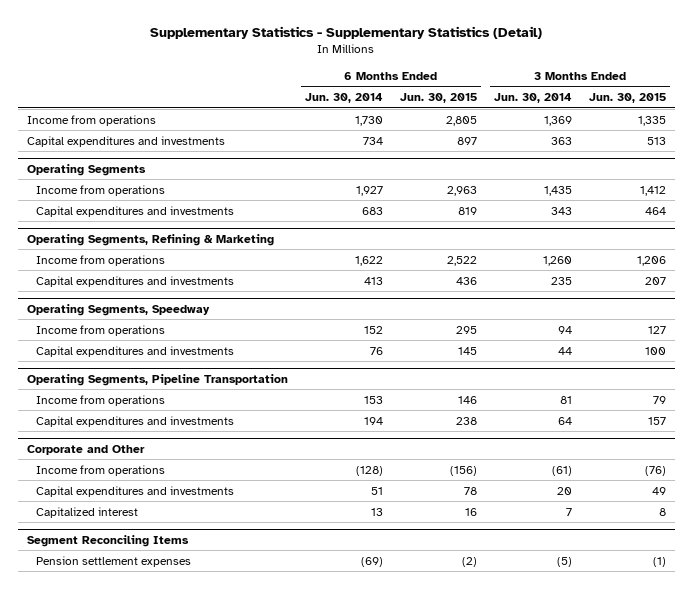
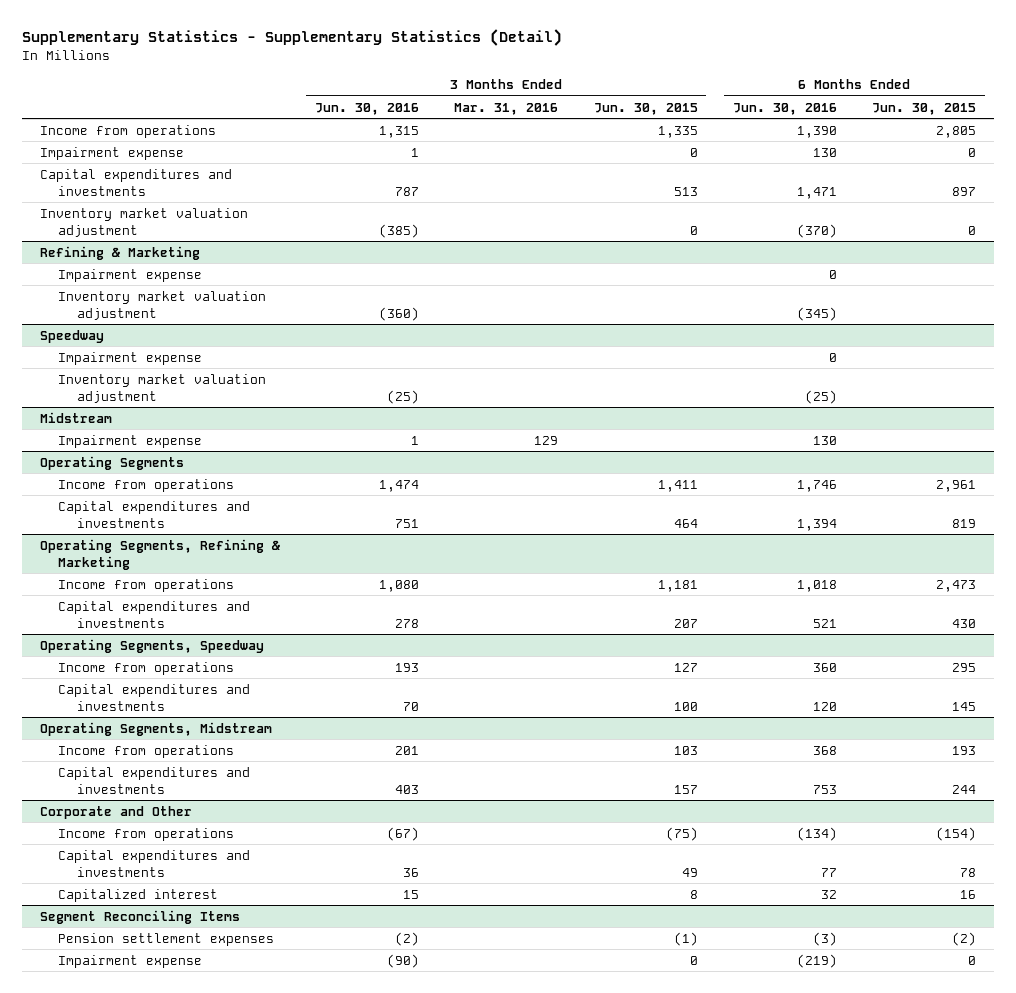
- | 6 Months Ended Jun. 30, 2014 | 6 Months Ended Jun. 30, 2015 | 3 Months Ended Jun. 30, 2014 | 3 Months Ended Jun. 30, 2015
+ | 3 Months Ended Jun. 30, 2016 | 3 Months Ended Mar. 31, 2016 | 3 Months Ended Jun. 30, 2015 | 6 Months Ended Jun. 30, 2016 | 6 Months Ended Jun. 30, 2015
+ Impairment expense | 1 | | 0 | 130 | 0
+ Inventory market valuation adjustment | (385) | | 0 | (370) | 0
+ Refining & Marketing
+ Impairment expense | | | | 0 |
+ Inventory market valuation adjustment | (360) | | | (345) |
+ Speedway
+ Impairment expense | | | | 0 |
+ Inventory market valuation adjustment | (25) | | | (25) |
+ Midstream
+ Impairment expense | 1 | 129 | | 130 |
@ Operating Segments
- Income from operations | 1,927 | 2,963 | 1,435 | 1,412
+ Income from operations | 1,474 | | 1,411 | 1,746 | 2,961
@ Operating Segments, Refining & Marketing
- Income from operations | 1,622 | 2,522 | 1,260 | 1,206
- Capital expenditures and investments | 413 | 436 | 235 | 207
+ Income from operations | 1,080 | | 1,181 | 1,018 | 2,473
+ Capital expenditures and investments | 278 | | 207 | 521 | 430
- Operating Segments, Pipeline Transportation
- Income from operations | 153 | 146 | 81 | 79
- Capital expenditures and investments | 194 | 238 | 64 | 157
+ Operating Segments, Midstream
+ Income from operations | 201 | | 103 | 368 | 193
+ Capital expenditures and investments | 403 | | 157 | 753 | 244
@ Corporate and Other
- Income from operations | (128) | (156) | (61) | (76)
+ Income from operations | (67) | | (75) | (134) | (154)
@ Segment Reconciling Items
+ Impairment expense | (90) | | 0 | (219) | 0

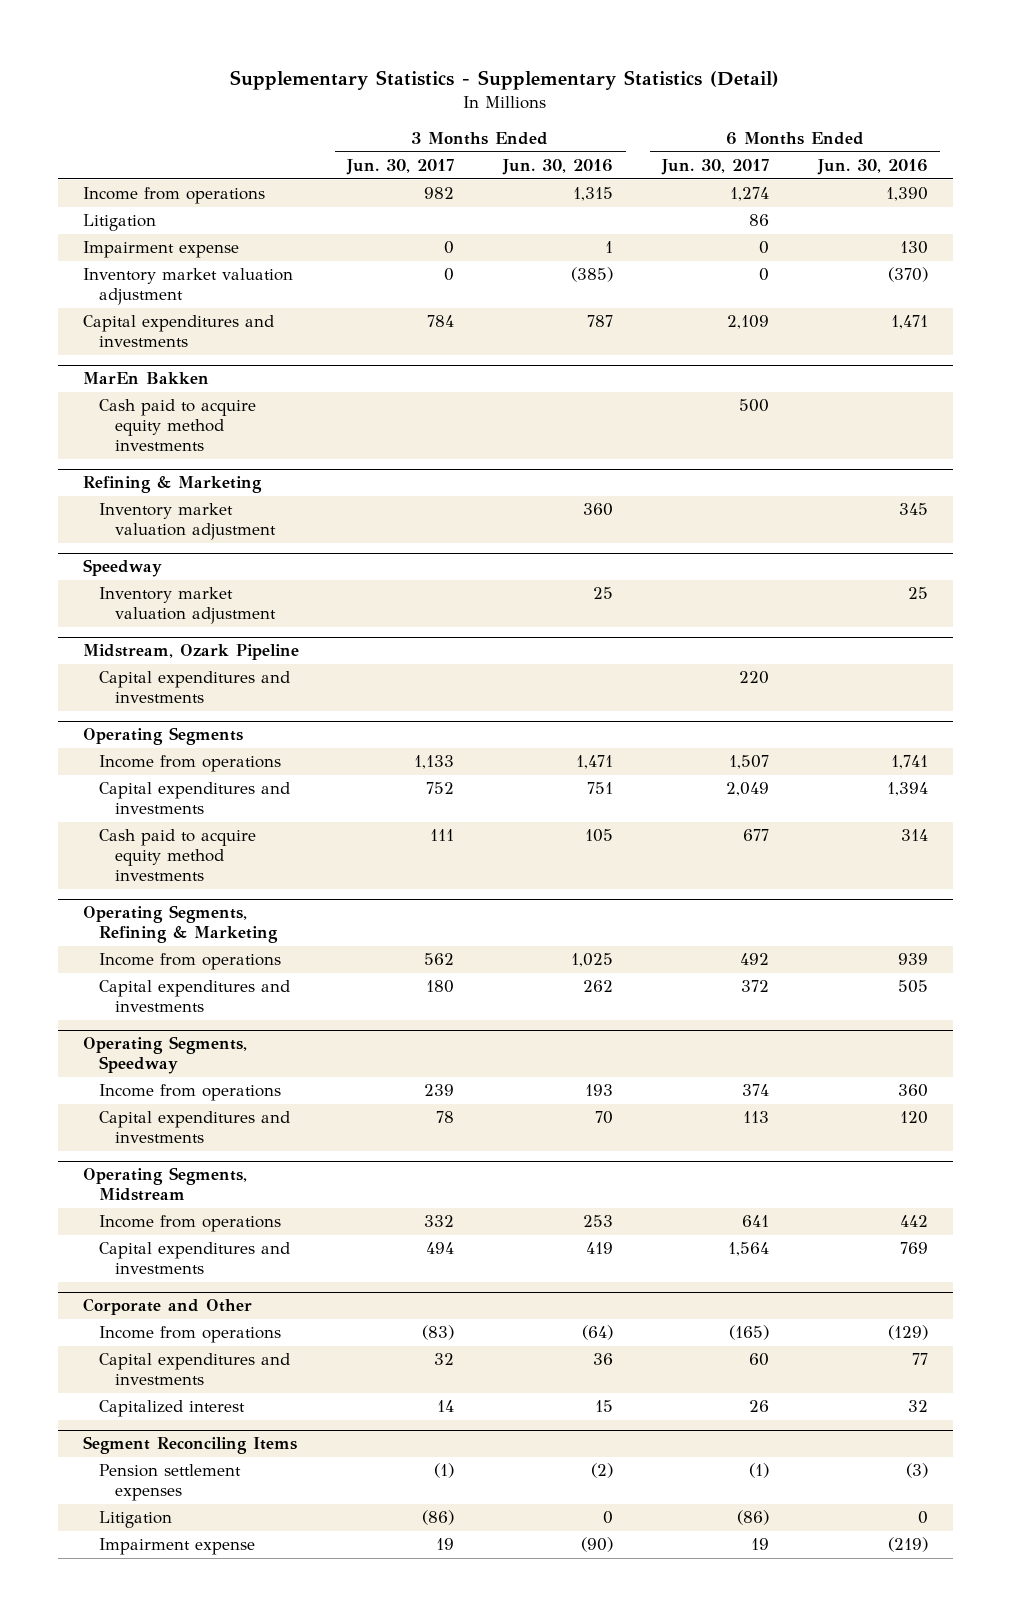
- | 3 Months Ended Jun. 30, 2016 | 3 Months Ended Mar. 31, 2016 | 3 Months Ended Jun. 30, 2015 | 6 Months Ended Jun. 30, 2016 | 6 Months Ended Jun. 30, 2015
+ | 3 Months Ended Jun. 30, 2017 | 3 Months Ended Jun. 30, 2016 | 6 Months Ended Jun. 30, 2017 | 6 Months Ended Jun. 30, 2016
+ Litigation | | | 86 |
moved down: Capital expenditures and investments | 784 | 787 | 2,109 | 1,471
+ MarEn Bakken
+ Cash paid to acquire equity method investments | | | 500 |
@ Refining & Marketing
- Impairment expense | | | | 0 |
- Inventory market valuation adjustment | (360) | | | (345) |
+ Inventory market valuation adjustment | | 360 | | 345
@ Speedway
- Impairment expense | | | | 0 |
- Inventory market valuation adjustment | (25) | | | (25) |
- Midstream
- Impairment expense | 1 | 129 | | 130 |
@ Speedway
+ Inventory market valuation adjustment | | 25 | | 25
+ Midstream, Ozark Pipeline
+ Capital expenditures and investments | | | 220 |
@ Operating Segments
- Income from operations | 1,474 | | 1,411 | 1,746 | 2,961
+ Income from operations | 1,133 | 1,471 | 1,507 | 1,741
+ Cash paid to acquire equity method investments | 111 | 105 | 677 | 314
@ Operating Segments, Refining & Marketing
- Income from operations | 1,080 | | 1,181 | 1,018 | 2,473
- Capital expenditures and investments | 278 | | 207 | 521 | 430
+ Income from operations | 562 | 1,025 | 492 | 939
+ Capital expenditures and investments | 180 | 262 | 372 | 505
@ Operating Segments, Midstream
- Income from operations | 201 | | 103 | 368 | 193
- Capital expenditures and investments | 403 | | 157 | 753 | 244
+ Income from operations | 332 | 253 | 641 | 442
+ Capital expenditures and investments | 494 | 419 | 1,564 | 769
@ Corporate and Other
- Income from operations | (67) | | (75) | (134) | (154)
+ Income from operations | (83) | (64) | (165) | (129)
@ Segment Reconciling Items
+ Litigation | (86) | 0 | (86) | 0

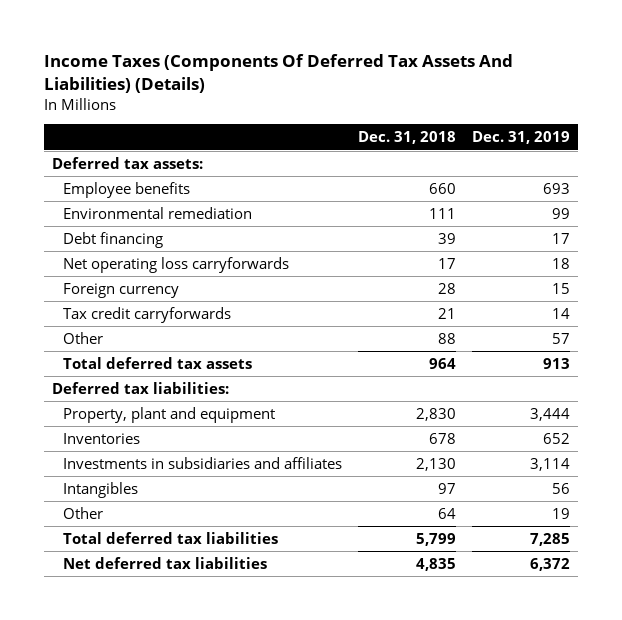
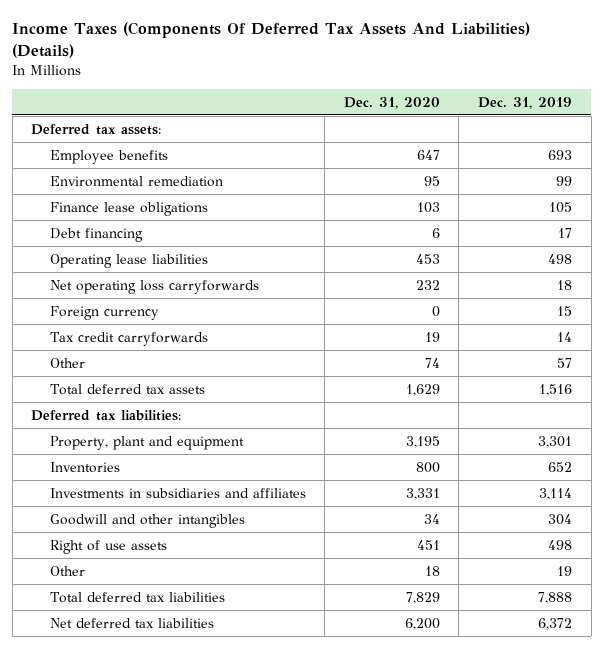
- | Dec. 31, 2018 | Dec. 31, 2019
+ | Dec. 31, 2020 | Dec. 31, 2019
+ Finance lease obligations | 103 | 105
+ Operating lease liabilities | 453 | 498
- Total deferred tax assets | 964 | 913
+ Total deferred tax assets | 1,629 | 1,516
- Property, plant and equipment | 2,830 | 3,444
+ Property, plant and equipment | 3,195 | 3,301
- Intangibles | 97 | 56
+ Goodwill and other intangibles | 34 | 304
+ Right of use assets | 451 | 498
- Total deferred tax liabilities | 5,799 | 7,285
+ Total deferred tax liabilities | 7,829 | 7,888

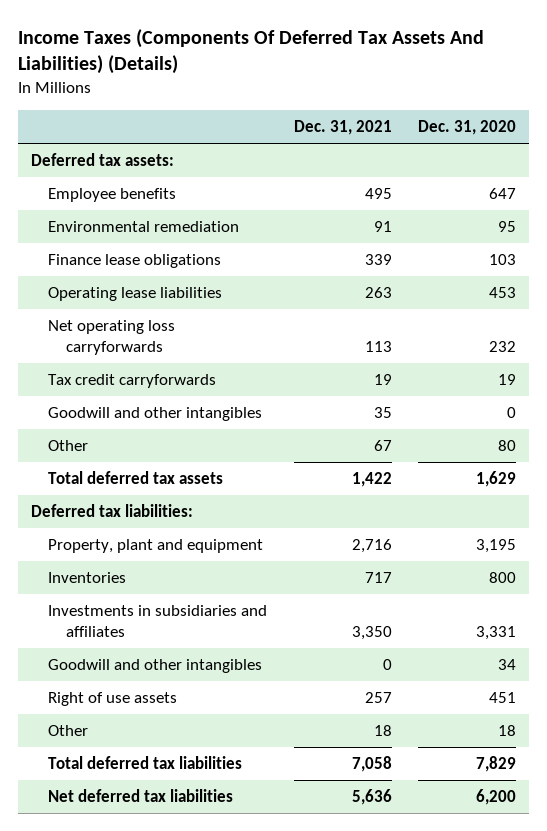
- | Dec. 31, 2020 | Dec. 31, 2019
+ | Dec. 31, 2021 | Dec. 31, 2020
- Debt financing | 6 | 17
- Foreign currency | 0 | 15
- Other | 74 | 57
+ Goodwill and other intangibles | 35 | 0
+ Other | 67 | 80

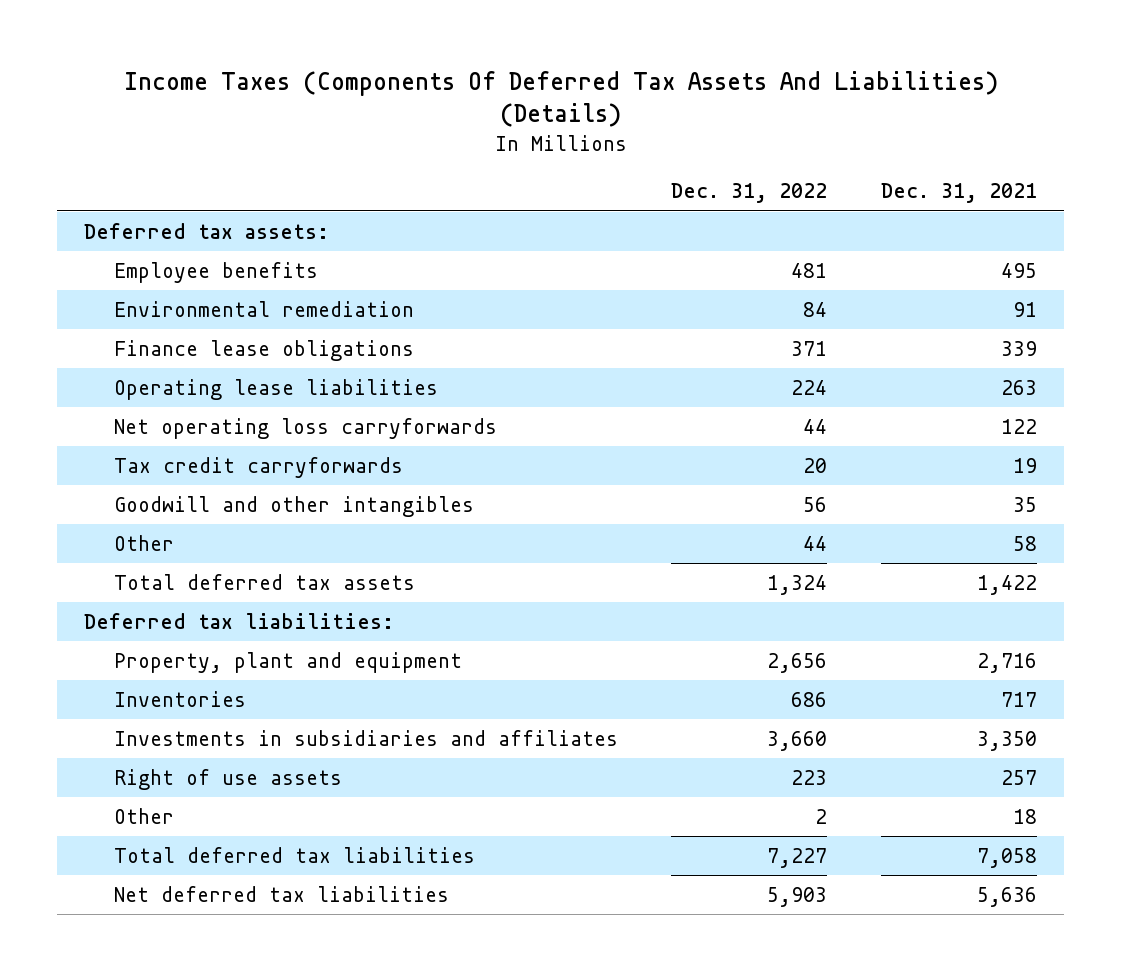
- | Dec. 31, 2021 | Dec. 31, 2020
+ | Dec. 31, 2022 | Dec. 31, 2021
- Net operating loss carryforwards | 113 | 232
+ Net operating loss carryforwards | 44 | 122
- Other | 67 | 80
+ Other | 44 | 58
- Goodwill and other intangibles | 0 | 34

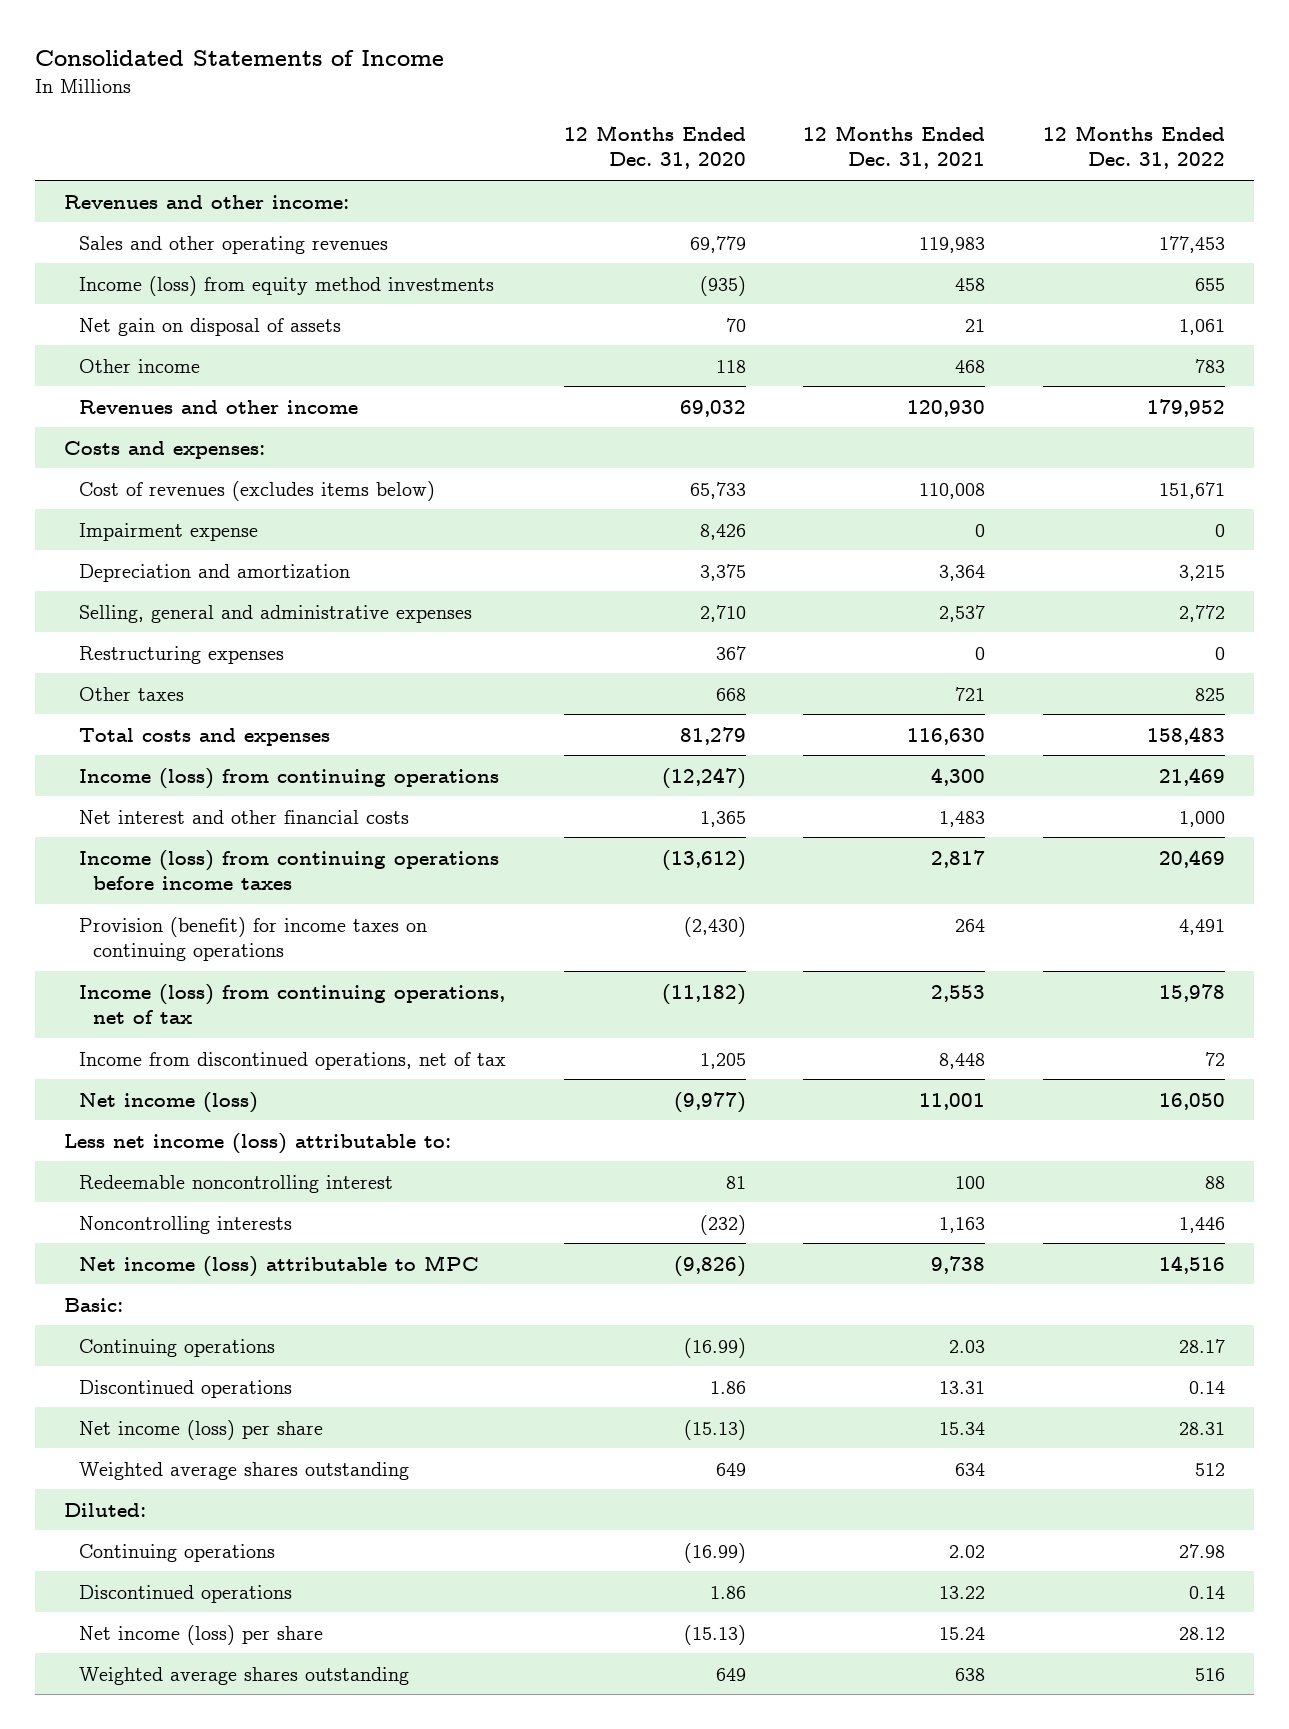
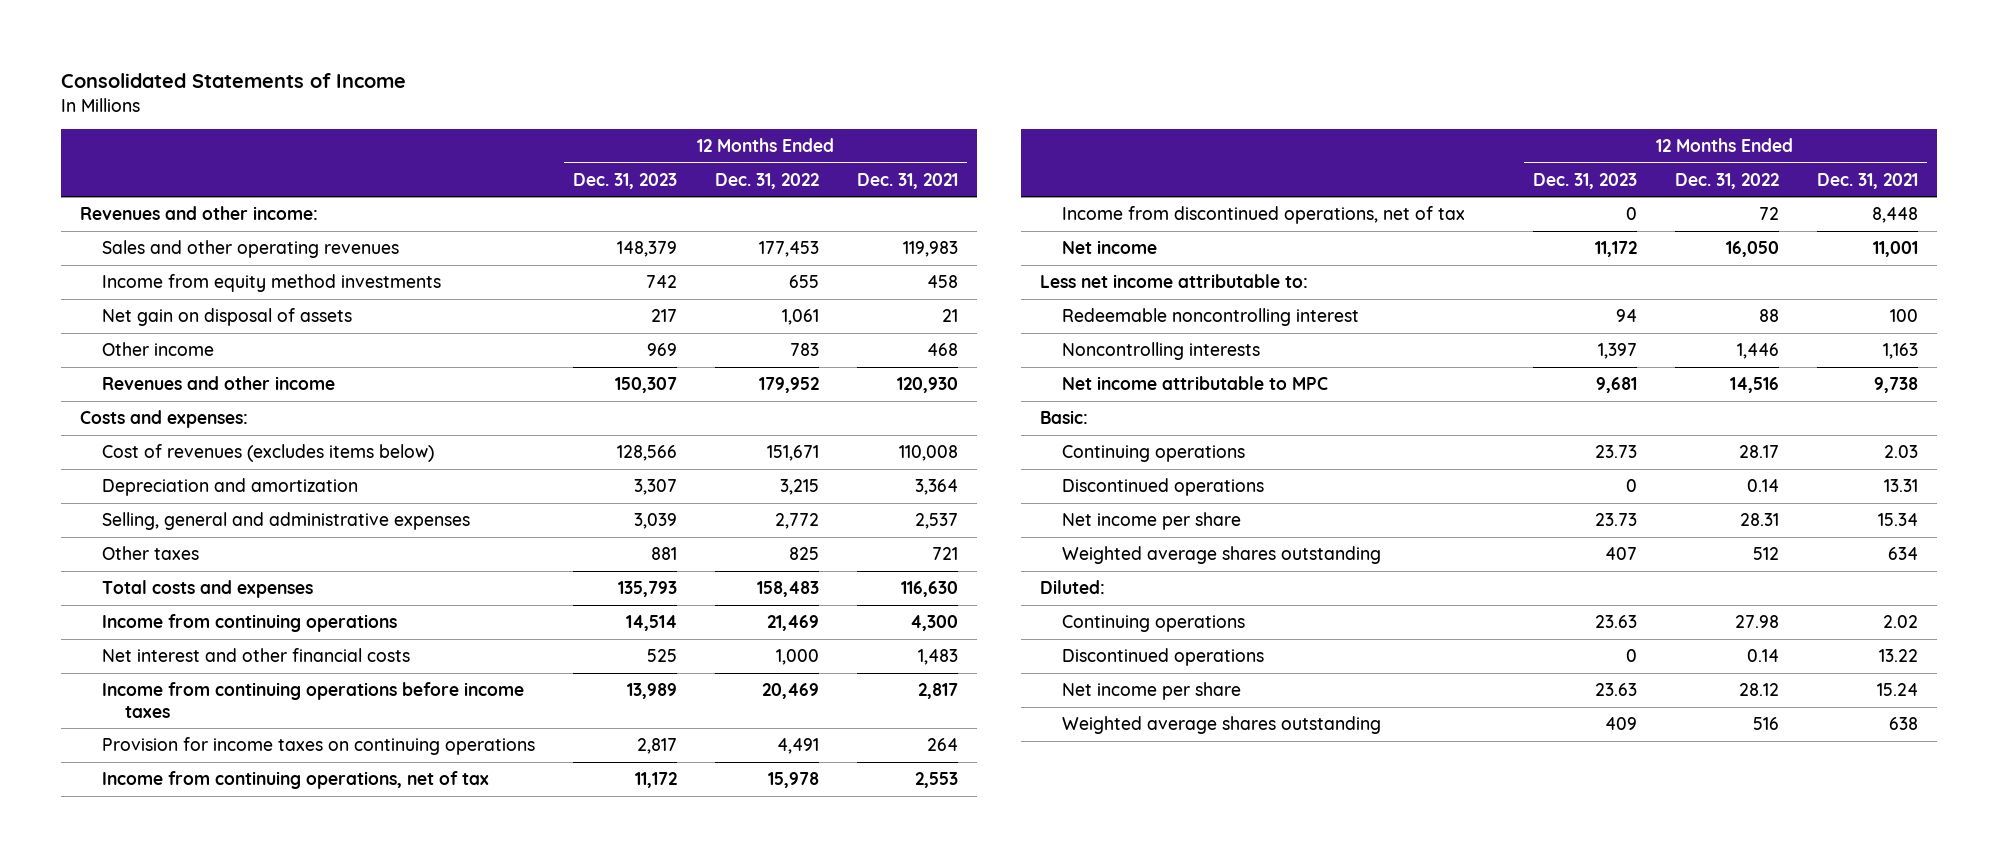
- | 12 Months Ended Dec. 31, 2020 | 12 Months Ended Dec. 31, 2021 | 12 Months Ended Dec. 31, 2022
+ | 12 Months Ended Dec. 31, 2023 | 12 Months Ended Dec. 31, 2022 | 12 Months Ended Dec. 31, 2021
- Income (loss) from equity method investments | (935) | 458 | 655
+ Income from equity method investments | 742 | 655 | 458
- Impairment expense | 8,426 | 0 | 0
- Restructuring expenses | 367 | 0 | 0
- Income (loss) from continuing operations | (12,247) | 4,300 | 21,469
+ Income from continuing operations | 14,514 | 21,469 | 4,300
- Income (loss) from continuing operations before income taxes | (13,612) | 2,817 | 20,469
- Provision (benefit) for income taxes on continuing operations | (2,430) | 264 | 4,491
- Income (loss) from continuing operations, net of tax | (11,182) | 2,553 | 15,978
+ Income from continuing operations before income taxes | 13,989 | 20,469 | 2,817
+ Provision for income taxes on continuing operations | 2,817 | 4,491 | 264
+ Income from continuing operations, net of tax | 11,172 | 15,978 | 2,553
- Net income (loss) | (9,977) | 11,001 | 16,050
- Less net income (loss) attributable to:
+ Net income | 11,172 | 16,050 | 11,001
+ Less net income attributable to:
- Net income (loss) attributable to MPC | (9,826) | 9,738 | 14,516
+ Net income attributable to MPC | 9,681 | 14,516 | 9,738
- Net income (loss) per share | (15.13) | 15.34 | 28.31
+ Net income per share | 23.73 | 28.31 | 15.34
- Net income (loss) per share | (15.13) | 15.24 | 28.12
+ Net income per share | 23.63 | 28.12 | 15.24

